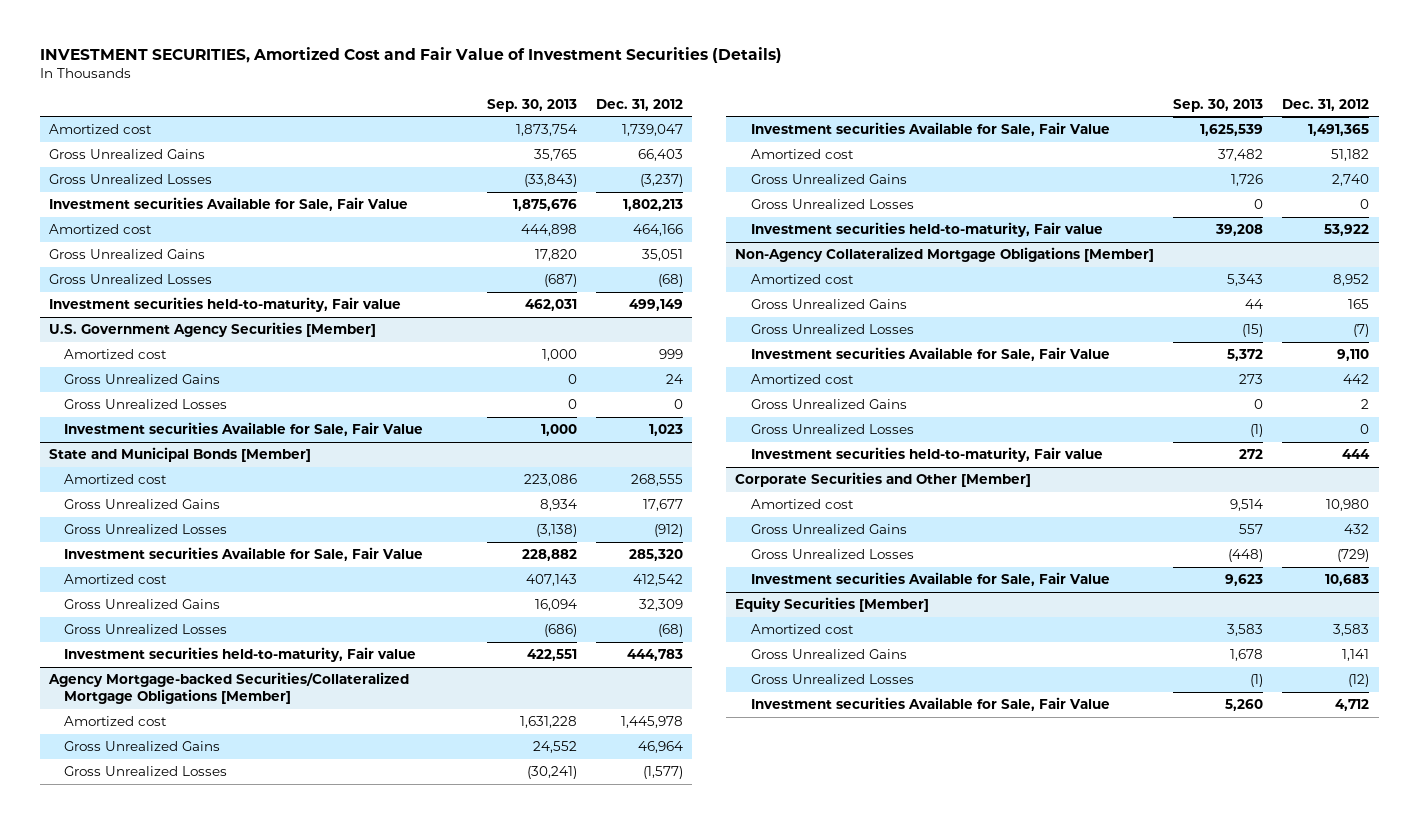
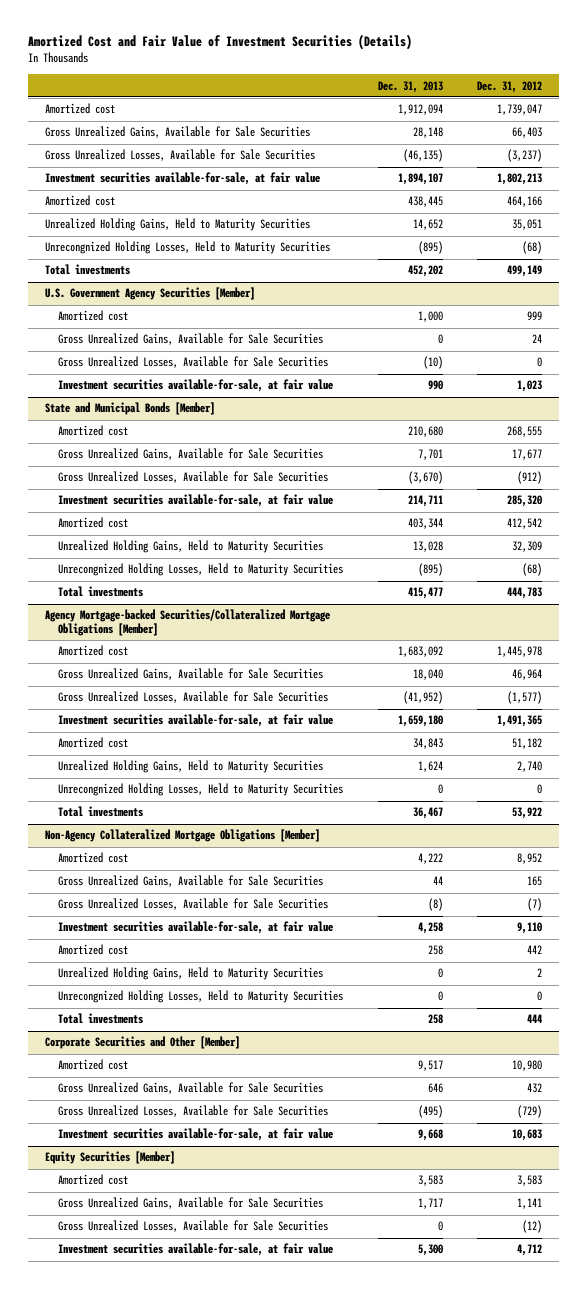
- INVESTMENT SECURITIES, Amortized Cost and Fair Value of Investment Securities (Details)
+ Amortized Cost and Fair Value of Investment Securities (Details)
- | Sep. 30, 2013 | Dec. 31, 2012
+ | Dec. 31, 2013 | Dec. 31, 2012
- Gross Unrealized Gains | 35,765 | 66,403
- Gross Unrealized Losses | (33,843) | (3,237)
- Investment securities Available for Sale, Fair Value | 1,875,676 | 1,802,213
+ Gross Unrealized Gains, Available for Sale Securities | 28,148 | 66,403
+ Gross Unrealized Losses, Available for Sale Securities | (46,135) | (3,237)
+ Investment securities available-for-sale, at fair value | 1,894,107 | 1,802,213
- Gross Unrealized Gains | 17,820 | 35,051
- Gross Unrealized Losses | (687) | (68)
- Investment securities held-to-maturity, Fair value | 462,031 | 499,149
+ Unrealized Holding Gains, Held to Maturity Securities | 14,652 | 35,051
+ Unrecongnized Holding Losses, Held to Maturity Securities | (895) | (68)
+ Total investments | 452,202 | 499,149
@ U.S. Government Agency Securities [Member]
- Gross Unrealized Gains | 0 | 24
- Gross Unrealized Losses | 0 | 0
- Investment securities Available for Sale, Fair Value | 1,000 | 1,023
+ Gross Unrealized Gains, Available for Sale Securities | 0 | 24
+ Gross Unrealized Losses, Available for Sale Securities | (10) | 0
+ Investment securities available-for-sale, at fair value | 990 | 1,023
@ State and Municipal Bonds [Member]
- Gross Unrealized Gains | 8,934 | 17,677
- Gross Unrealized Losses | (3,138) | (912)
- Investment securities Available for Sale, Fair Value | 228,882 | 285,320
+ Gross Unrealized Gains, Available for Sale Securities | 7,701 | 17,677
+ Gross Unrealized Losses, Available for Sale Securities | (3,670) | (912)
+ Investment securities available-for-sale, at fair value | 214,711 | 285,320
- Gross Unrealized Gains | 16,094 | 32,309
- Gross Unrealized Losses | (686) | (68)
- Investment securities held-to-maturity, Fair value | 422,551 | 444,783
+ Unrealized Holding Gains, Held to Maturity Securities | 13,028 | 32,309
+ Unrecongnized Holding Losses, Held to Maturity Securities | (895) | (68)
+ Total investments | 415,477 | 444,783
@ Agency Mortgage-backed Securities/Collateralized Mortgage Obligations [Member]
- Gross Unrealized Gains | 24,552 | 46,964
- Gross Unrealized Losses | (30,241) | (1,577)
- Investment securities Available for Sale, Fair Value | 1,625,539 | 1,491,365
+ Gross Unrealized Gains, Available for Sale Securities | 18,040 | 46,964
+ Gross Unrealized Losses, Available for Sale Securities | (41,952) | (1,577)
+ Investment securities available-for-sale, at fair value | 1,659,180 | 1,491,365
- Gross Unrealized Gains | 1,726 | 2,740
- Gross Unrealized Losses | 0 | 0
- Investment securities held-to-maturity, Fair value | 39,208 | 53,922
+ Unrealized Holding Gains, Held to Maturity Securities | 1,624 | 2,740
+ Unrecongnized Holding Losses, Held to Maturity Securities | 0 | 0
+ Total investments | 36,467 | 53,922
@ Non-Agency Collateralized Mortgage Obligations [Member]
- Gross Unrealized Gains | 44 | 165
- Gross Unrealized Losses | (15) | (7)
- Investment securities Available for Sale, Fair Value | 5,372 | 9,110
+ Gross Unrealized Gains, Available for Sale Securities | 44 | 165
+ Gross Unrealized Losses, Available for Sale Securities | (8) | (7)
+ Investment securities available-for-sale, at fair value | 4,258 | 9,110
- Gross Unrealized Gains | 0 | 2
- Gross Unrealized Losses | (1) | 0
- Investment securities held-to-maturity, Fair value | 272 | 444
+ Unrealized Holding Gains, Held to Maturity Securities | 0 | 2
+ Unrecongnized Holding Losses, Held to Maturity Securities | 0 | 0
+ Total investments | 258 | 444
@ Corporate Securities and Other [Member]
- Gross Unrealized Gains | 557 | 432
- Gross Unrealized Losses | (448) | (729)
- Investment securities Available for Sale, Fair Value | 9,623 | 10,683
+ Gross Unrealized Gains, Available for Sale Securities | 646 | 432
+ Gross Unrealized Losses, Available for Sale Securities | (495) | (729)
+ Investment securities available-for-sale, at fair value | 9,668 | 10,683
@ Equity Securities [Member]
- Gross Unrealized Gains | 1,678 | 1,141
- Gross Unrealized Losses | (1) | (12)
- Investment securities Available for Sale, Fair Value | 5,260 | 4,712
+ Gross Unrealized Gains, Available for Sale Securities | 1,717 | 1,141
+ Gross Unrealized Losses, Available for Sale Securities | 0 | (12)
+ Investment securities available-for-sale, at fair value | 5,300 | 4,712

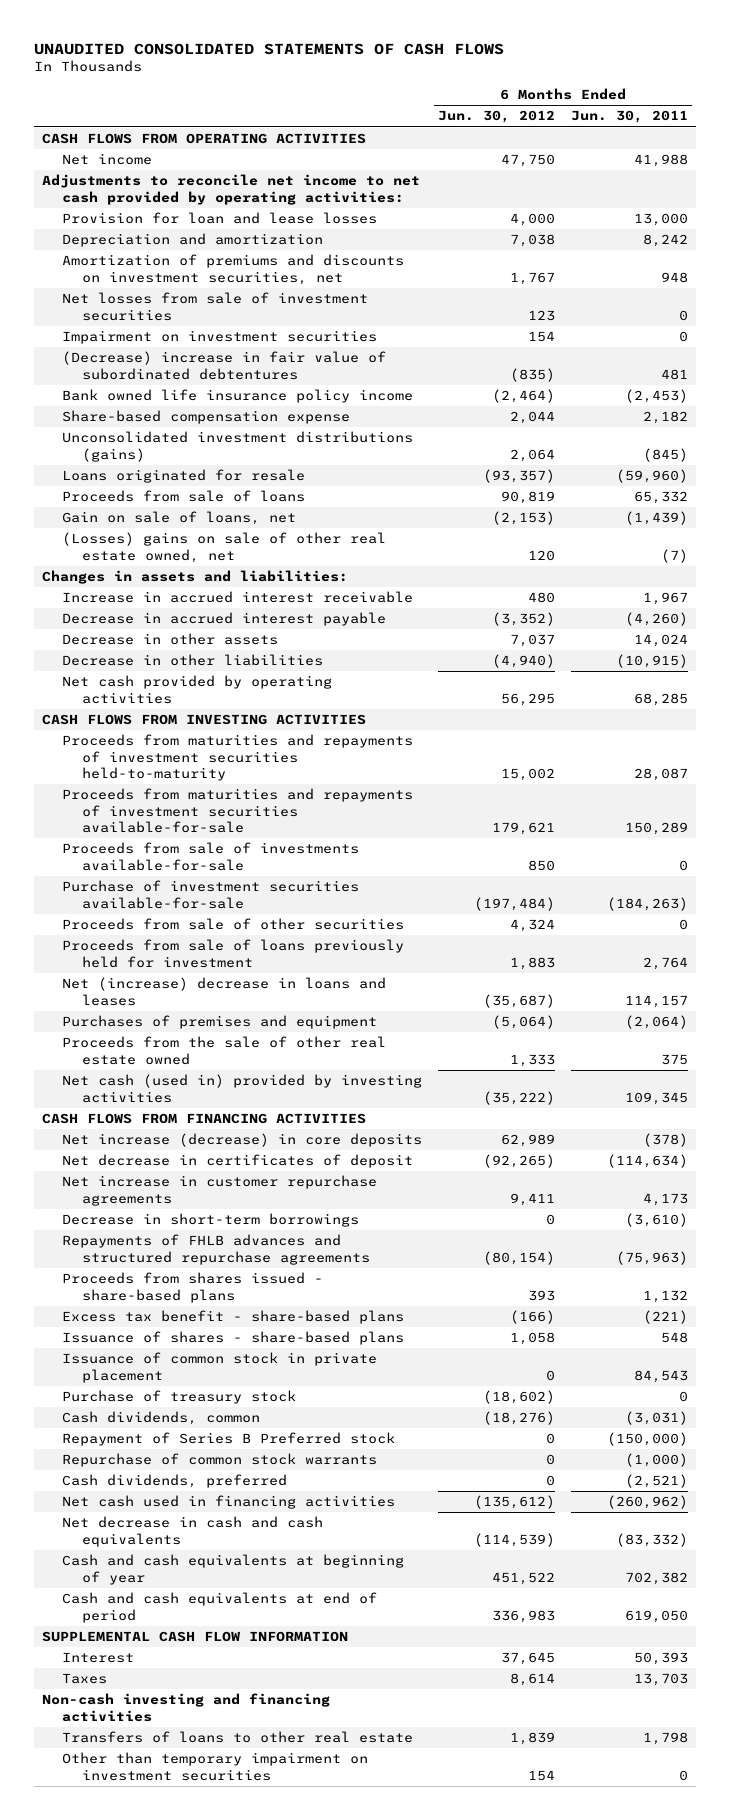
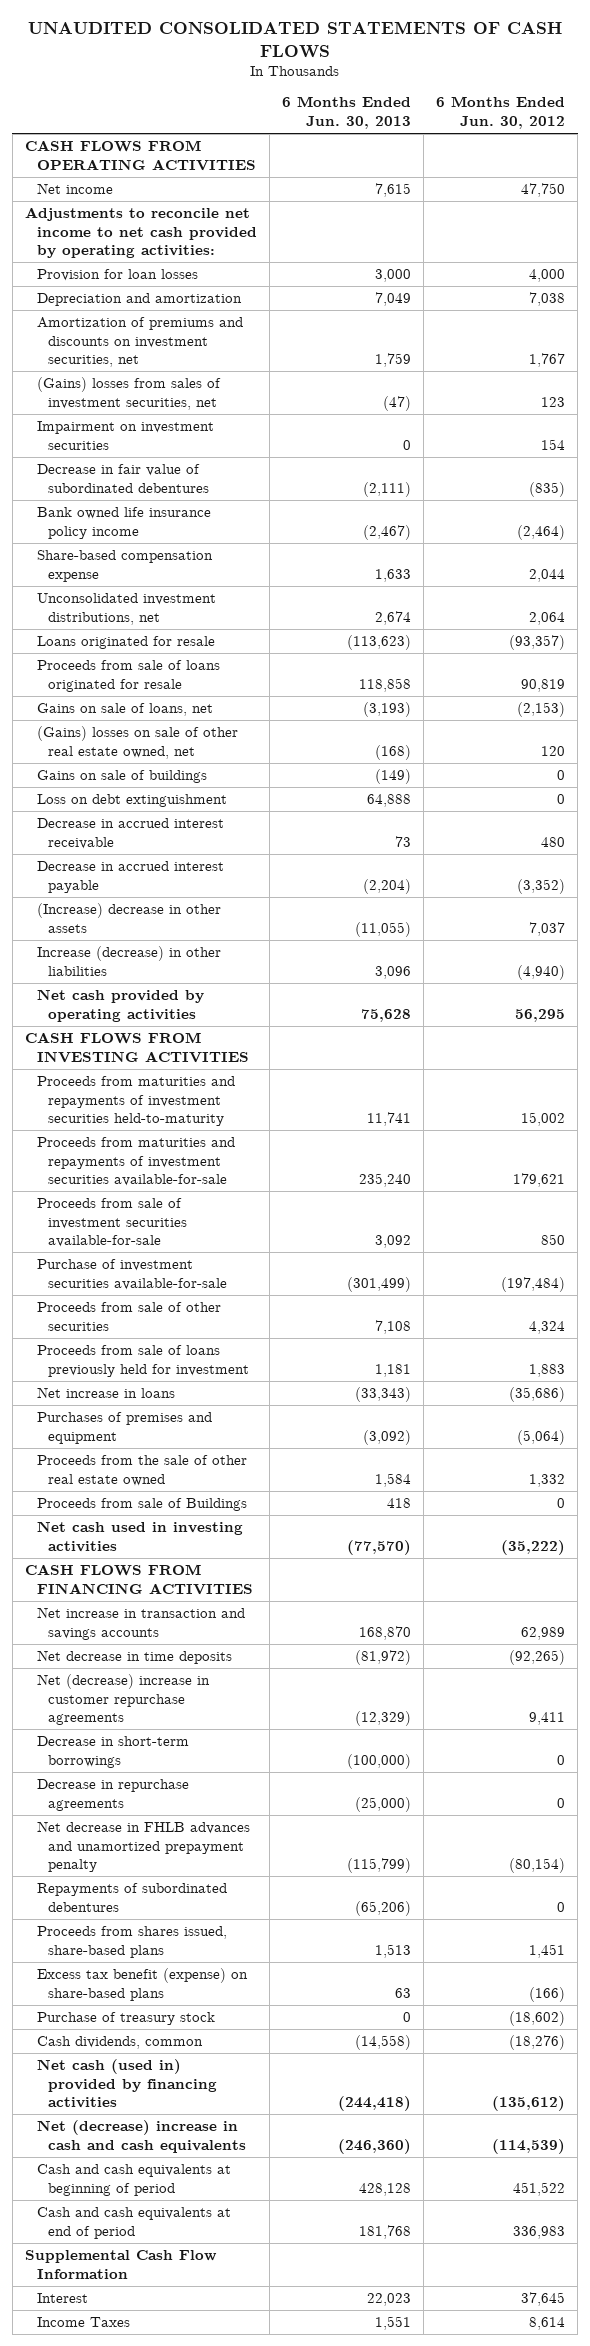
- | 6 Months Ended Jun. 30, 2012 | 6 Months Ended Jun. 30, 2011
+ | 6 Months Ended Jun. 30, 2013 | 6 Months Ended Jun. 30, 2012
- Provision for loan and lease losses | 4,000 | 13,000
+ Provision for loan losses | 3,000 | 4,000
- Net losses from sale of investment securities | 123 | 0
+ (Gains) losses from sales of investment securities, net | (47) | 123
- (Decrease) increase in fair value of subordinated debtentures | (835) | 481
+ Decrease in fair value of subordinated debentures | (2,111) | (835)
- Unconsolidated investment distributions (gains) | 2,064 | (845)
+ Unconsolidated investment distributions, net | 2,674 | 2,064
- Proceeds from sale of loans | 90,819 | 65,332
- Gain on sale of loans, net | (2,153) | (1,439)
- (Losses) gains on sale of other real estate owned, net | 120 | (7)
- Changes in assets and liabilities:
- Increase in accrued interest receivable | 480 | 1,967
+ Proceeds from sale of loans originated for resale | 118,858 | 90,819
+ Gains on sale of loans, net | (3,193) | (2,153)
+ (Gains) losses on sale of other real estate owned, net | (168) | 120
+ Gains on sale of buildings | (149) | 0
+ Loss on debt extinguishment | 64,888 | 0
+ Decrease in accrued interest receivable | 73 | 480
- Decrease in other assets | 7,037 | 14,024
- Decrease in other liabilities | (4,940) | (10,915)
+ (Increase) decrease in other assets | (11,055) | 7,037
+ Increase (decrease) in other liabilities | 3,096 | (4,940)
- Proceeds from sale of investments available-for-sale | 850 | 0
+ Proceeds from sale of investment securities available-for-sale | 3,092 | 850
- Net (increase) decrease in loans and leases | (35,687) | 114,157
+ Net increase in loans | (33,343) | (35,686)
- Proceeds from the sale of other real estate owned | 1,333 | 375
- Net cash (used in) provided by investing activities | (35,222) | 109,345
+ Proceeds from the sale of other real estate owned | 1,584 | 1,332
+ Proceeds from sale of Buildings | 418 | 0
+ Net cash used in investing activities | (77,570) | (35,222)
- Net increase (decrease) in core deposits | 62,989 | (378)
- Net decrease in certificates of deposit | (92,265) | (114,634)
- Net increase in customer repurchase agreements | 9,411 | 4,173
+ Net increase in transaction and savings accounts | 168,870 | 62,989
+ Net decrease in time deposits | (81,972) | (92,265)
+ Net (decrease) increase in customer repurchase agreements | (12,329) | 9,411
- Repayments of FHLB advances and structured repurchase agreements | (80,154) | (75,963)
- Proceeds from shares issued - share-based plans | 393 | 1,132
- Excess tax benefit - share-based plans | (166) | (221)
- Issuance of shares - share-based plans | 1,058 | 548
- Issuance of common stock in private placement | 0 | 84,543
+ Decrease in repurchase agreements | (25,000) | 0
+ Net decrease in FHLB advances and unamortized prepayment penalty | (115,799) | (80,154)
+ Repayments of subordinated debentures | (65,206) | 0
+ Proceeds from shares issued, share-based plans | 1,513 | 1,451
+ Excess tax benefit (expense) on share-based plans | 63 | (166)
- Repayment of Series B Preferred stock | 0 | (150,000)
- Repurchase of common stock warrants | 0 | (1,000)
- Cash dividends, preferred | 0 | (2,521)
- Net cash used in financing activities | (135,612) | (260,962)
- Net decrease in cash and cash equivalents | (114,539) | (83,332)
- Cash and cash equivalents at beginning of year | 451,522 | 702,382
+ Net cash (used in) provided by financing activities | (244,418) | (135,612)
+ Net (decrease) increase in cash and cash equivalents | (246,360) | (114,539)
+ Cash and cash equivalents at beginning of period | 428,128 | 451,522
- SUPPLEMENTAL CASH FLOW INFORMATION
+ Supplemental Cash Flow Information
- Taxes | 8,614 | 13,703
- Non-cash investing and financing activities
- Transfers of loans to other real estate | 1,839 | 1,798
- Other than temporary impairment on investment securities | 154 | 0
+ Income Taxes | 1,551 | 8,614

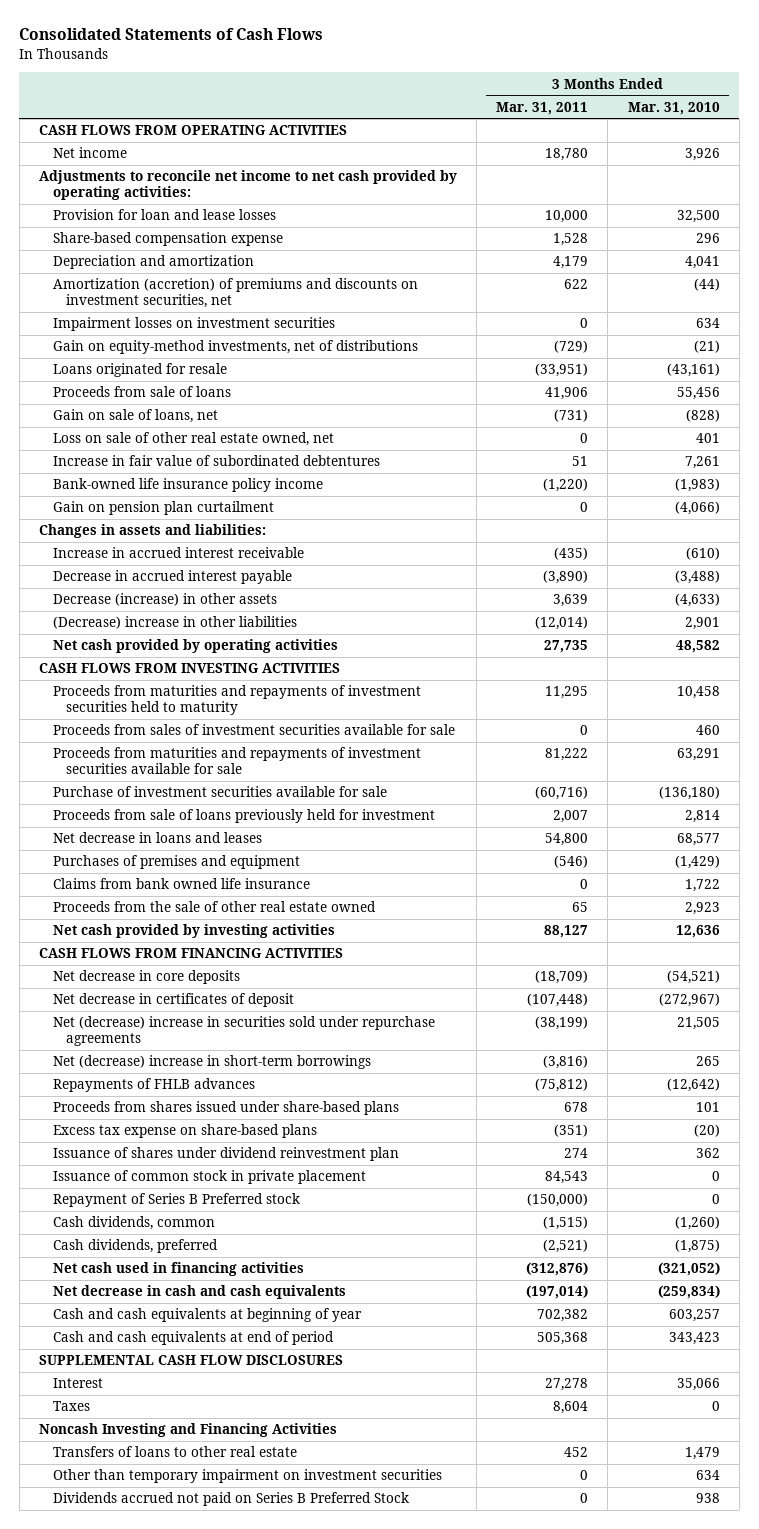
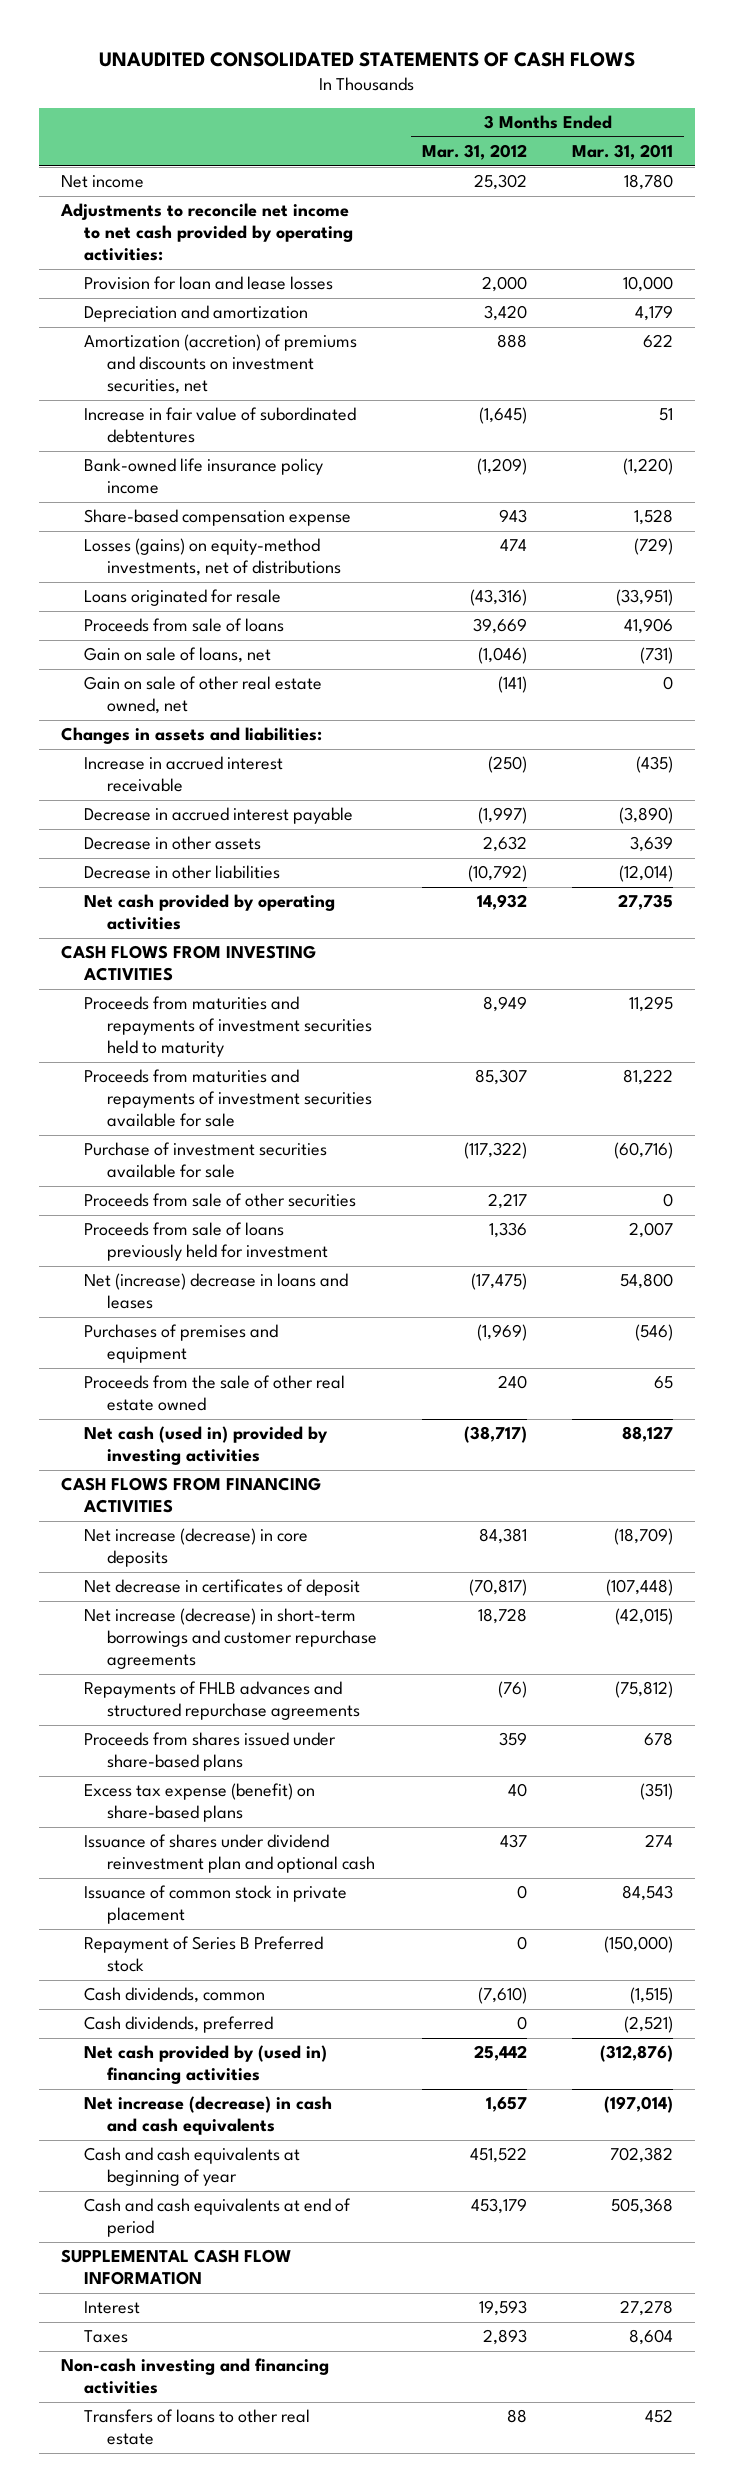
- Consolidated Statements of Cash Flows
+ UNAUDITED CONSOLIDATED STATEMENTS OF CASH FLOWS
- | 3 Months Ended Mar. 31, 2011 | 3 Months Ended Mar. 31, 2010
+ | 3 Months Ended Mar. 31, 2012 | 3 Months Ended Mar. 31, 2011
- CASH FLOWS FROM OPERATING ACTIVITIES
- Impairment losses on investment securities | 0 | 634
- Gain on equity-method investments, net of distributions | (729) | (21)
moved up: Increase in fair value of subordinated debtentures | (1,645) | 51
moved up: Bank-owned life insurance policy income | (1,209) | (1,220)
moved down: Share-based compensation expense | 943 | 1,528
+ Losses (gains) on equity-method investments, net of distributions | 474 | (729)
- Loss on sale of other real estate owned, net | 0 | 401
- Gain on pension plan curtailment | 0 | (4,066)
+ Gain on sale of other real estate owned, net | (141) | 0
- Decrease (increase) in other assets | 3,639 | (4,633)
- (Decrease) increase in other liabilities | (12,014) | 2,901
+ Decrease in other assets | 2,632 | 3,639
+ Decrease in other liabilities | (10,792) | (12,014)
- Proceeds from sales of investment securities available for sale | 0 | 460
+ Proceeds from sale of other securities | 2,217 | 0
- Net decrease in loans and leases | 54,800 | 68,577
+ Net (increase) decrease in loans and leases | (17,475) | 54,800
- Claims from bank owned life insurance | 0 | 1,722
- Net cash provided by investing activities | 88,127 | 12,636
+ Net cash (used in) provided by investing activities | (38,717) | 88,127
- Net decrease in core deposits | (18,709) | (54,521)
+ Net increase (decrease) in core deposits | 84,381 | (18,709)
- Net (decrease) increase in securities sold under repurchase agreements | (38,199) | 21,505
- Net (decrease) increase in short-term borrowings | (3,816) | 265
- Repayments of FHLB advances | (75,812) | (12,642)
+ Net increase (decrease) in short-term borrowings and customer repurchase agreements | 18,728 | (42,015)
+ Repayments of FHLB advances and structured repurchase agreements | (76) | (75,812)
- Excess tax expense on share-based plans | (351) | (20)
- Issuance of shares under dividend reinvestment plan | 274 | 362
+ Excess tax expense (benefit) on share-based plans | 40 | (351)
+ Issuance of shares under dividend reinvestment plan and optional cash | 437 | 274
- Net cash used in financing activities | (312,876) | (321,052)
- Net decrease in cash and cash equivalents | (197,014) | (259,834)
+ Net cash provided by (used in) financing activities | 25,442 | (312,876)
+ Net increase (decrease) in cash and cash equivalents | 1,657 | (197,014)
- SUPPLEMENTAL CASH FLOW DISCLOSURES
+ SUPPLEMENTAL CASH FLOW INFORMATION
- Noncash Investing and Financing Activities
+ Non-cash investing and financing activities
- Other than temporary impairment on investment securities | 0 | 634
- Dividends accrued not paid on Series B Preferred Stock | 0 | 938

